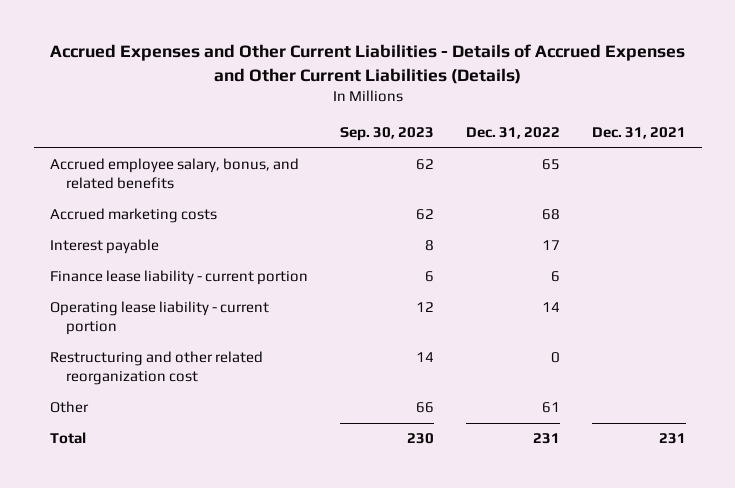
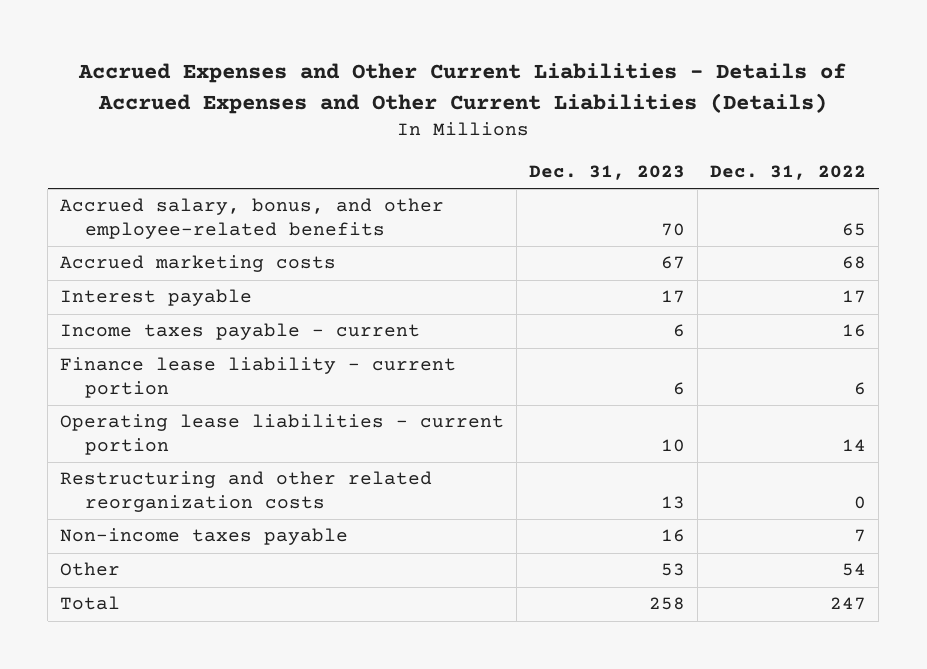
- | Sep. 30, 2023 | Dec. 31, 2022 | Dec. 31, 2021
+ | Dec. 31, 2023 | Dec. 31, 2022
- Accrued employee salary, bonus, and related benefits | 62 | 65 |
+ Accrued salary, bonus, and other employee-related benefits | 70 | 65
+ Income taxes payable - current | 6 | 16
- Operating lease liability - current portion | 12 | 14 |
- Restructuring and other related reorganization cost | 14 | 0 |
- Other | 66 | 61 |
- Total | 230 | 231 | 231
+ Operating lease liabilities - current portion | 10 | 14
+ Restructuring and other related reorganization costs | 13 | 0
+ Non-income taxes payable | 16 | 7
+ Other | 53 | 54
+ Total | 258 | 247

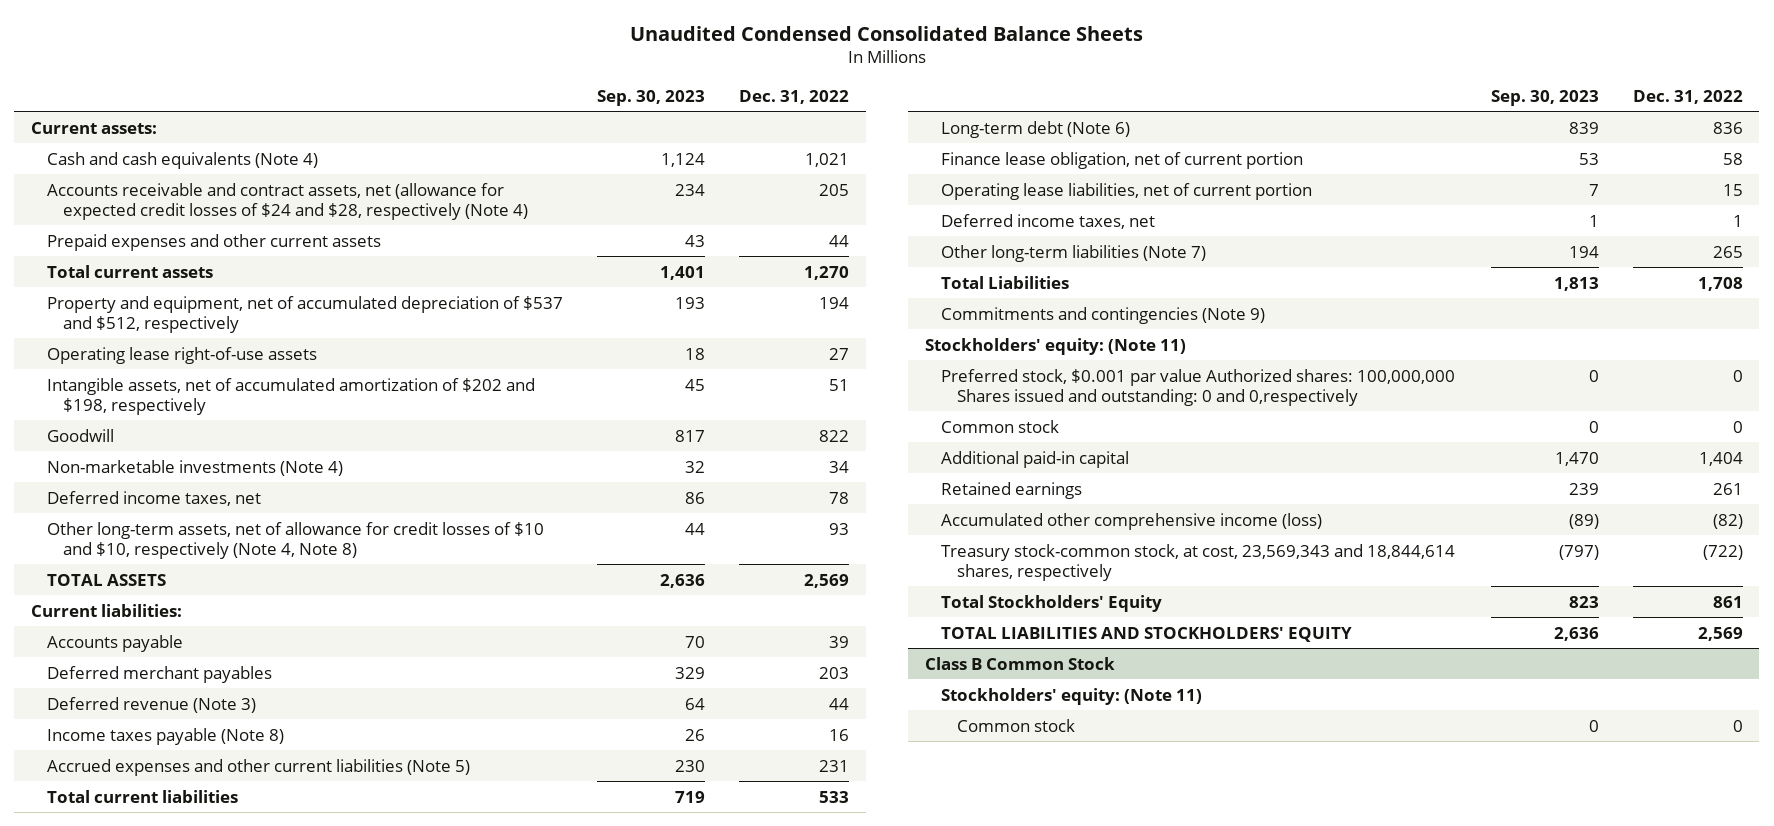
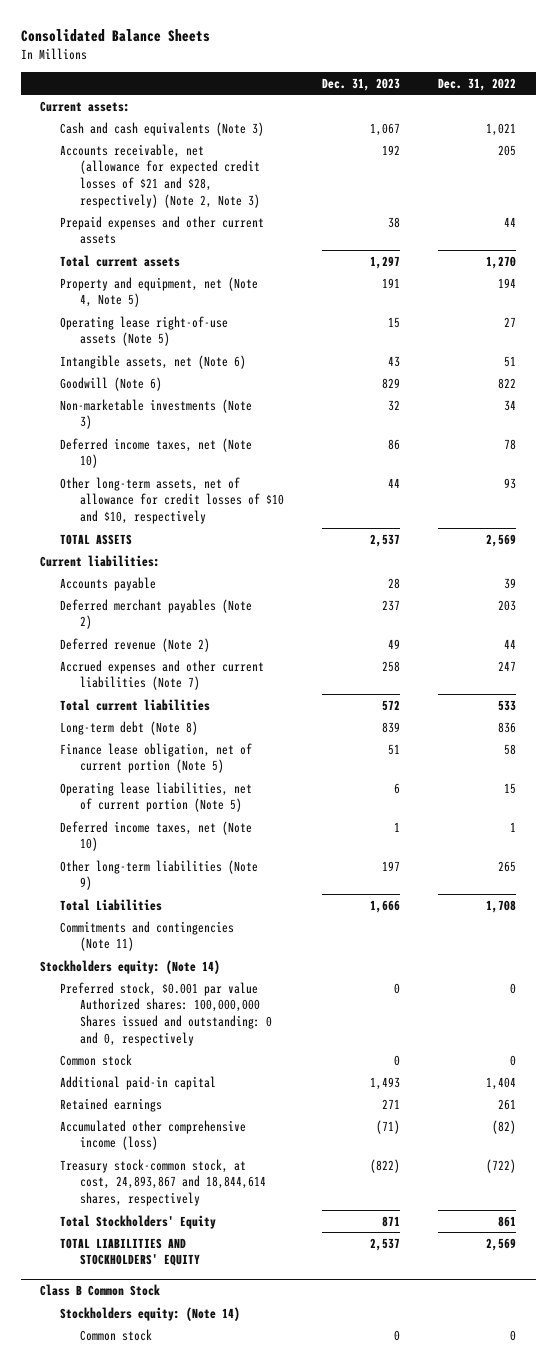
- Unaudited Condensed Consolidated Balance Sheets
+ Consolidated Balance Sheets
- | Sep. 30, 2023 | Dec. 31, 2022
+ | Dec. 31, 2023 | Dec. 31, 2022
- Cash and cash equivalents (Note 4) | 1,124 | 1,021
- Accounts receivable and contract assets, net (allowance for expected credit losses of $24 and $28, respectively (Note 4) | 234 | 205
+ Cash and cash equivalents (Note 3) | 1,067 | 1,021
+ Accounts receivable, net (allowance for expected credit losses of $21 and $28, respectively) (Note 2, Note 3) | 192 | 205
- Property and equipment, net of accumulated depreciation of $537 and $512, respectively | 193 | 194
- Operating lease right-of-use assets | 18 | 27
- Intangible assets, net of accumulated amortization of $202 and $198, respectively | 45 | 51
- Goodwill | 817 | 822
- Non-marketable investments (Note 4) | 32 | 34
- Deferred income taxes, net | 86 | 78
- Other long-term assets, net of allowance for credit losses of $10 and $10, respectively (Note 4, Note 8) | 44 | 93
+ Property and equipment, net (Note 4, Note 5) | 191 | 194
+ Operating lease right-of-use assets (Note 5) | 15 | 27
+ Intangible assets, net (Note 6) | 43 | 51
+ Goodwill (Note 6) | 829 | 822
+ Non-marketable investments (Note 3) | 32 | 34
+ Deferred income taxes, net (Note 10) | 86 | 78
+ Other long-term assets, net of allowance for credit losses of $10 and $10, respectively | 44 | 93
- Deferred merchant payables | 329 | 203
- Deferred revenue (Note 3) | 64 | 44
- Income taxes payable (Note 8) | 26 | 16
- Accrued expenses and other current liabilities (Note 5) | 230 | 231
+ Deferred merchant payables (Note 2) | 237 | 203
+ Deferred revenue (Note 2) | 49 | 44
+ Accrued expenses and other current liabilities (Note 7) | 258 | 247
- Long-term debt (Note 6) | 839 | 836
- Finance lease obligation, net of current portion | 53 | 58
- Operating lease liabilities, net of current portion | 7 | 15
- Deferred income taxes, net | 1 | 1
- Other long-term liabilities (Note 7) | 194 | 265
+ Long-term debt (Note 8) | 839 | 836
+ Finance lease obligation, net of current portion (Note 5) | 51 | 58
+ Operating lease liabilities, net of current portion (Note 5) | 6 | 15
+ Deferred income taxes, net (Note 10) | 1 | 1
+ Other long-term liabilities (Note 9) | 197 | 265
- Commitments and contingencies (Note 9)
- Stockholders' equity: (Note 11)
- Preferred stock, $0.001 par value Authorized shares: 100,000,000 Shares issued and outstanding: 0 and 0,respectively | 0 | 0
+ Commitments and contingencies (Note 11)
+ Stockholders equity: (Note 14)
+ Preferred stock, $0.001 par value Authorized shares: 100,000,000 Shares issued and outstanding: 0 and 0, respectively | 0 | 0
- Treasury stock-common stock, at cost, 23,569,343 and 18,844,614 shares, respectively | (797) | (722)
+ Treasury stock-common stock, at cost, 24,893,867 and 18,844,614 shares, respectively | (822) | (722)
@ Class B Common Stock
- Stockholders' equity: (Note 11)
+ Stockholders equity: (Note 14)

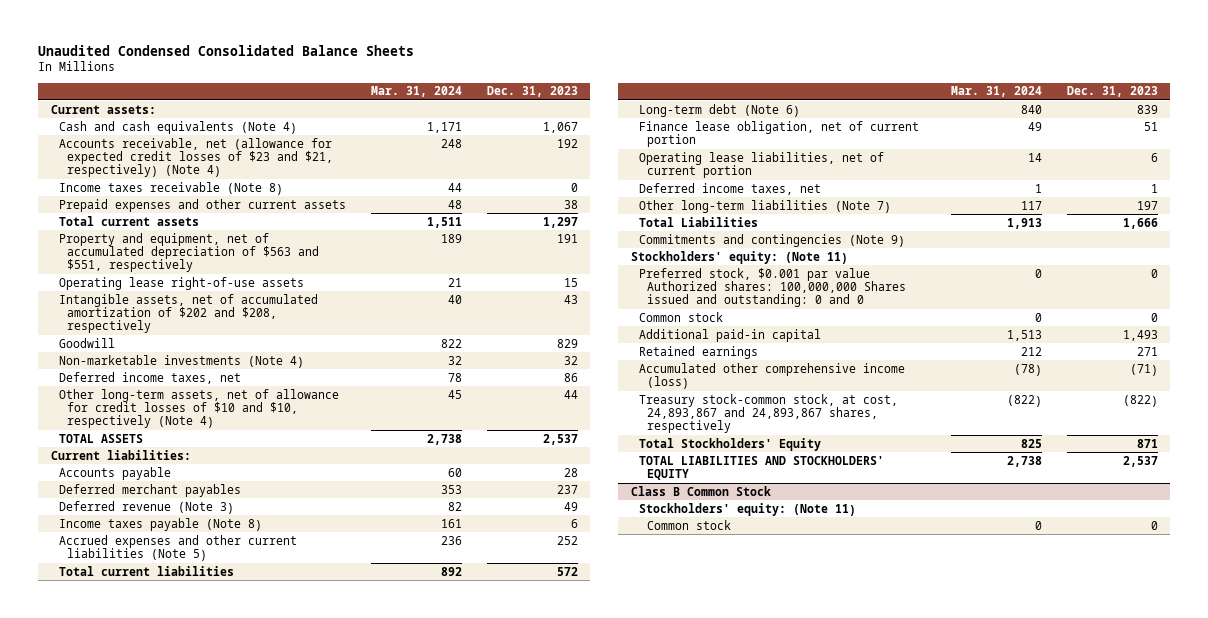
- Consolidated Balance Sheets
+ Unaudited Condensed Consolidated Balance Sheets
- | Dec. 31, 2023 | Dec. 31, 2022
+ | Mar. 31, 2024 | Dec. 31, 2023
- Cash and cash equivalents (Note 3) | 1,067 | 1,021
- Accounts receivable, net (allowance for expected credit losses of $21 and $28, respectively) (Note 2, Note 3) | 192 | 205
+ Cash and cash equivalents (Note 4) | 1,171 | 1,067
+ Accounts receivable, net (allowance for expected credit losses of $23 and $21, respectively) (Note 4) | 248 | 192
+ Income taxes receivable (Note 8) | 44 | 0
- Property and equipment, net (Note 4, Note 5) | 191 | 194
- Operating lease right-of-use assets (Note 5) | 15 | 27
- Intangible assets, net (Note 6) | 43 | 51
- Goodwill (Note 6) | 829 | 822
- Non-marketable investments (Note 3) | 32 | 34
- Deferred income taxes, net (Note 10) | 86 | 78
- Other long-term assets, net of allowance for credit losses of $10 and $10, respectively | 44 | 93
+ Property and equipment, net of accumulated depreciation of $563 and $551, respectively | 189 | 191
+ Operating lease right-of-use assets | 21 | 15
+ Intangible assets, net of accumulated amortization of $202 and $208, respectively | 40 | 43
+ Goodwill | 822 | 829
+ Non-marketable investments (Note 4) | 32 | 32
+ Deferred income taxes, net | 78 | 86
+ Other long-term assets, net of allowance for credit losses of $10 and $10, respectively (Note 4) | 45 | 44
- Deferred merchant payables (Note 2) | 237 | 203
- Deferred revenue (Note 2) | 49 | 44
- Accrued expenses and other current liabilities (Note 7) | 258 | 247
+ Deferred merchant payables | 353 | 237
+ Deferred revenue (Note 3) | 82 | 49
+ Income taxes payable (Note 8) | 161 | 6
+ Accrued expenses and other current liabilities (Note 5) | 236 | 252
- Long-term debt (Note 8) | 839 | 836
- Finance lease obligation, net of current portion (Note 5) | 51 | 58
- Operating lease liabilities, net of current portion (Note 5) | 6 | 15
- Deferred income taxes, net (Note 10) | 1 | 1
- Other long-term liabilities (Note 9) | 197 | 265
+ Long-term debt (Note 6) | 840 | 839
+ Finance lease obligation, net of current portion | 49 | 51
+ Operating lease liabilities, net of current portion | 14 | 6
+ Deferred income taxes, net | 1 | 1
+ Other long-term liabilities (Note 7) | 117 | 197
- Commitments and contingencies (Note 11)
- Stockholders equity: (Note 14)
- Preferred stock, $0.001 par value Authorized shares: 100,000,000 Shares issued and outstanding: 0 and 0, respectively | 0 | 0
+ Commitments and contingencies (Note 9)
+ Stockholders' equity: (Note 11)
+ Preferred stock, $0.001 par value Authorized shares: 100,000,000 Shares issued and outstanding: 0 and 0 | 0 | 0
- Treasury stock-common stock, at cost, 24,893,867 and 18,844,614 shares, respectively | (822) | (722)
+ Treasury stock-common stock, at cost, 24,893,867 and 24,893,867 shares, respectively | (822) | (822)
@ Class B Common Stock
- Stockholders equity: (Note 14)
+ Stockholders' equity: (Note 11)

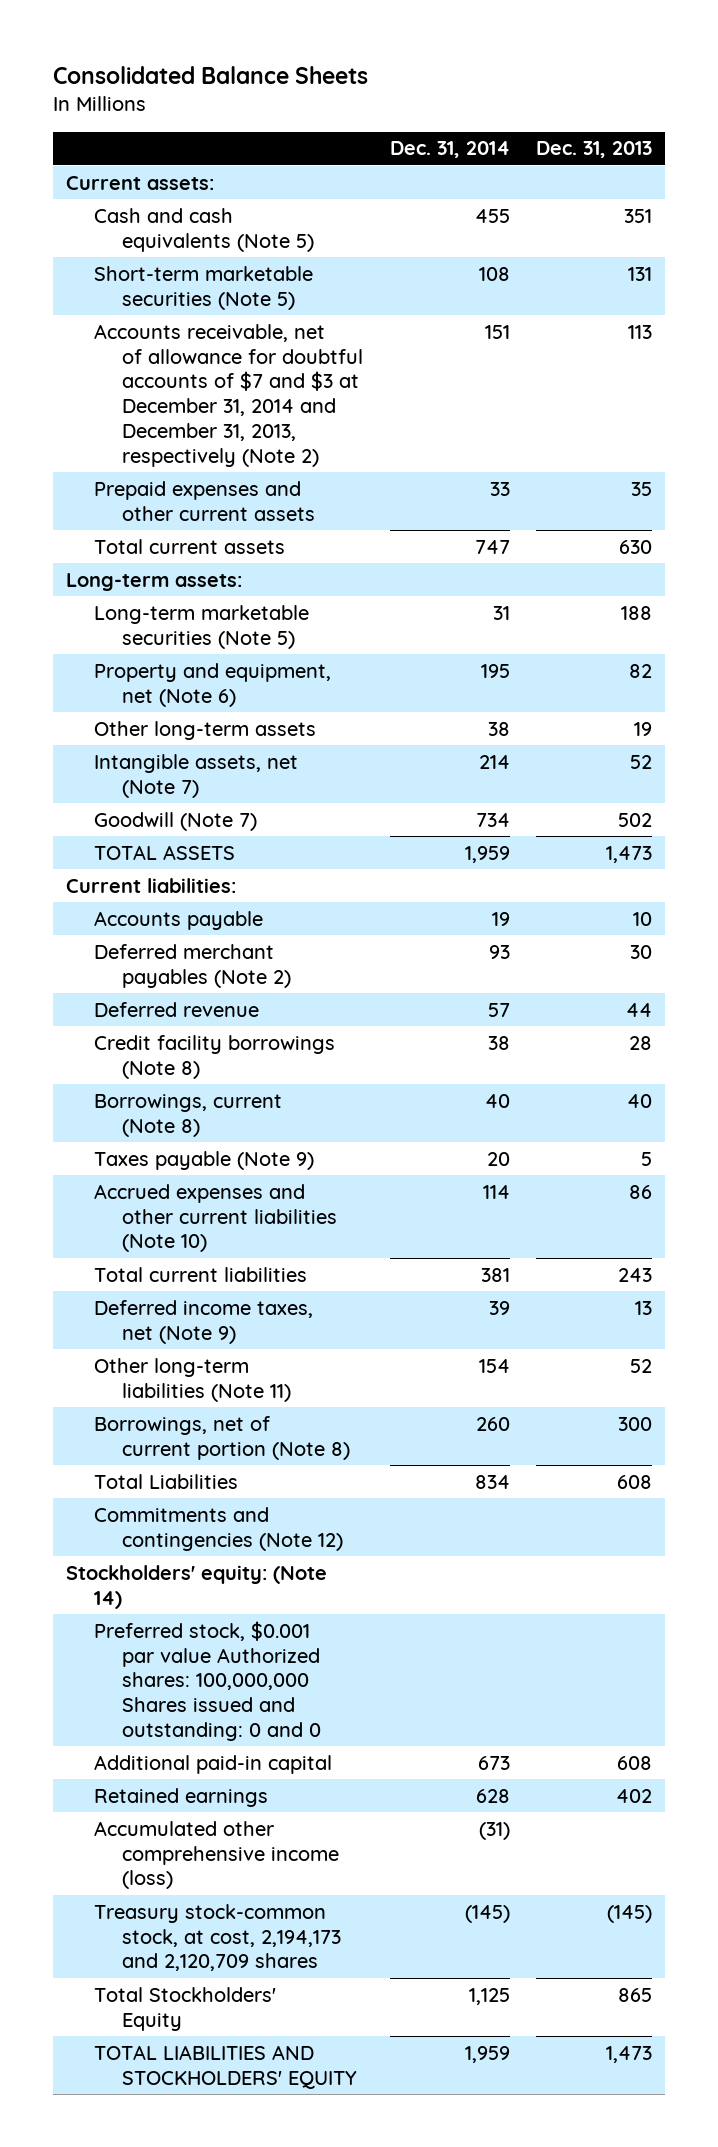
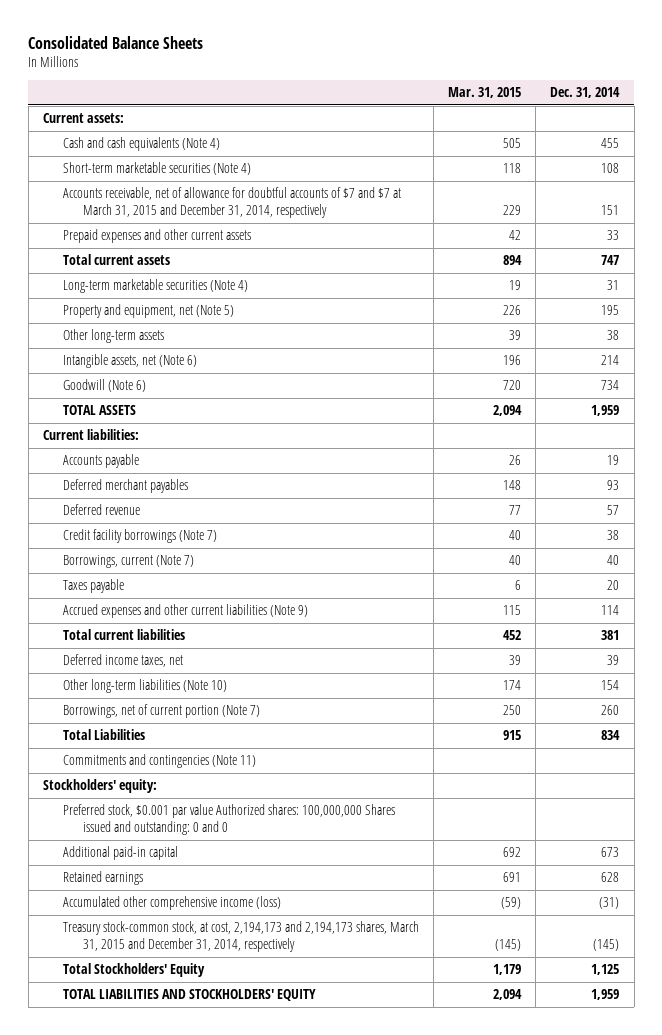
- | Dec. 31, 2014 | Dec. 31, 2013
+ | Mar. 31, 2015 | Dec. 31, 2014
- Cash and cash equivalents (Note 5) | 455 | 351
- Short-term marketable securities (Note 5) | 108 | 131
- Accounts receivable, net of allowance for doubtful accounts of $7 and $3 at December 31, 2014 and December 31, 2013, respectively (Note 2) | 151 | 113
+ Cash and cash equivalents (Note 4) | 505 | 455
+ Short-term marketable securities (Note 4) | 118 | 108
+ Accounts receivable, net of allowance for doubtful accounts of $7 and $7 at March 31, 2015 and December 31, 2014, respectively | 229 | 151
- Long-term assets:
- Long-term marketable securities (Note 5) | 31 | 188
- Property and equipment, net (Note 6) | 195 | 82
+ Long-term marketable securities (Note 4) | 19 | 31
+ Property and equipment, net (Note 5) | 226 | 195
- Intangible assets, net (Note 7) | 214 | 52
- Goodwill (Note 7) | 734 | 502
+ Intangible assets, net (Note 6) | 196 | 214
+ Goodwill (Note 6) | 720 | 734
- Deferred merchant payables (Note 2) | 93 | 30
+ Deferred merchant payables | 148 | 93
- Credit facility borrowings (Note 8) | 38 | 28
- Borrowings, current (Note 8) | 40 | 40
- Taxes payable (Note 9) | 20 | 5
- Accrued expenses and other current liabilities (Note 10) | 114 | 86
+ Credit facility borrowings (Note 7) | 40 | 38
+ Borrowings, current (Note 7) | 40 | 40
+ Taxes payable | 6 | 20
+ Accrued expenses and other current liabilities (Note 9) | 115 | 114
- Deferred income taxes, net (Note 9) | 39 | 13
- Other long-term liabilities (Note 11) | 154 | 52
- Borrowings, net of current portion (Note 8) | 260 | 300
+ Deferred income taxes, net | 39 | 39
+ Other long-term liabilities (Note 10) | 174 | 154
+ Borrowings, net of current portion (Note 7) | 250 | 260
- Commitments and contingencies (Note 12)
- Stockholders' equity: (Note 14)
+ Commitments and contingencies (Note 11)
+ Stockholders' equity:
- Treasury stock-common stock, at cost, 2,194,173 and 2,120,709 shares | (145) | (145)
+ Treasury stock-common stock, at cost, 2,194,173 and 2,194,173 shares, March 31, 2015 and December 31, 2014, respectively | (145) | (145)

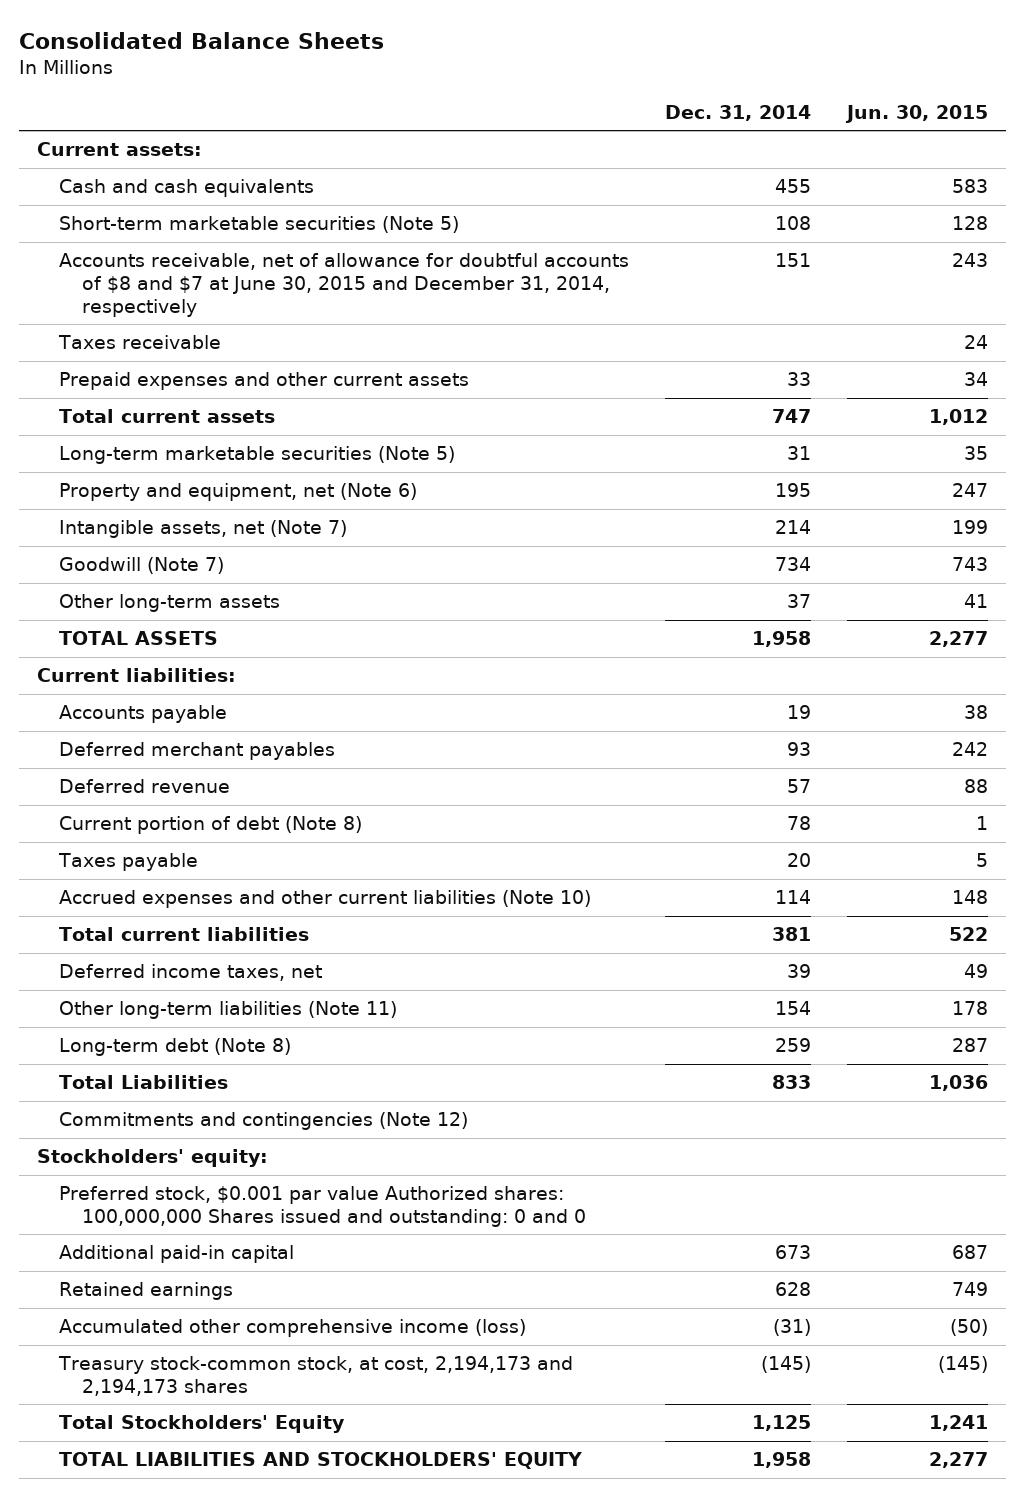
- | Mar. 31, 2015 | Dec. 31, 2014
+ | Dec. 31, 2014 | Jun. 30, 2015
- Cash and cash equivalents (Note 4) | 505 | 455
- Short-term marketable securities (Note 4) | 118 | 108
- Accounts receivable, net of allowance for doubtful accounts of $7 and $7 at March 31, 2015 and December 31, 2014, respectively | 229 | 151
+ Cash and cash equivalents | 455 | 583
+ Short-term marketable securities (Note 5) | 108 | 128
+ Accounts receivable, net of allowance for doubtful accounts of $8 and $7 at June 30, 2015 and December 31, 2014, respectively | 151 | 243
+ Taxes receivable | | 24
- Long-term marketable securities (Note 4) | 19 | 31
- Property and equipment, net (Note 5) | 226 | 195
- Other long-term assets | 39 | 38
- Intangible assets, net (Note 6) | 196 | 214
- Goodwill (Note 6) | 720 | 734
- TOTAL ASSETS | 2,094 | 1,959
+ Long-term marketable securities (Note 5) | 31 | 35
+ Property and equipment, net (Note 6) | 195 | 247
+ Intangible assets, net (Note 7) | 214 | 199
+ Goodwill (Note 7) | 734 | 743
+ Other long-term assets | 37 | 41
+ TOTAL ASSETS | 1,958 | 2,277
- Credit facility borrowings (Note 7) | 40 | 38
- Borrowings, current (Note 7) | 40 | 40
+ Current portion of debt (Note 8) | 78 | 1
- Accrued expenses and other current liabilities (Note 9) | 115 | 114
+ Accrued expenses and other current liabilities (Note 10) | 114 | 148
- Other long-term liabilities (Note 10) | 174 | 154
- Borrowings, net of current portion (Note 7) | 250 | 260
- Total Liabilities | 915 | 834
- Commitments and contingencies (Note 11)
+ Other long-term liabilities (Note 11) | 154 | 178
+ Long-term debt (Note 8) | 259 | 287
+ Total Liabilities | 833 | 1,036
+ Commitments and contingencies (Note 12)
- Treasury stock-common stock, at cost, 2,194,173 and 2,194,173 shares, March 31, 2015 and December 31, 2014, respectively | (145) | (145)
+ Treasury stock-common stock, at cost, 2,194,173 and 2,194,173 shares | (145) | (145)
- TOTAL LIABILITIES AND STOCKHOLDERS' EQUITY | 2,094 | 1,959
+ TOTAL LIABILITIES AND STOCKHOLDERS' EQUITY | 1,958 | 2,277

